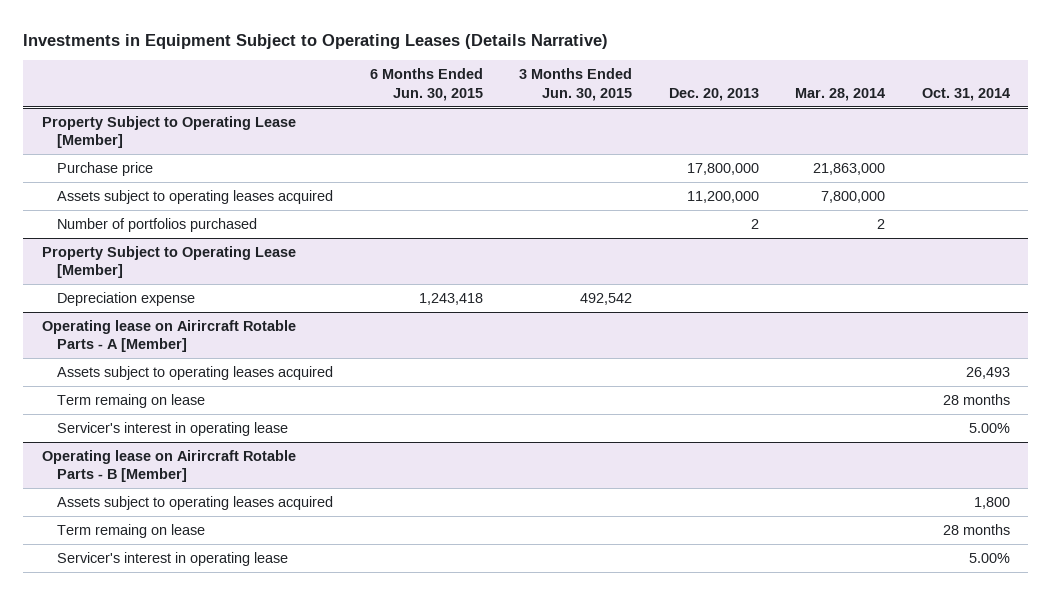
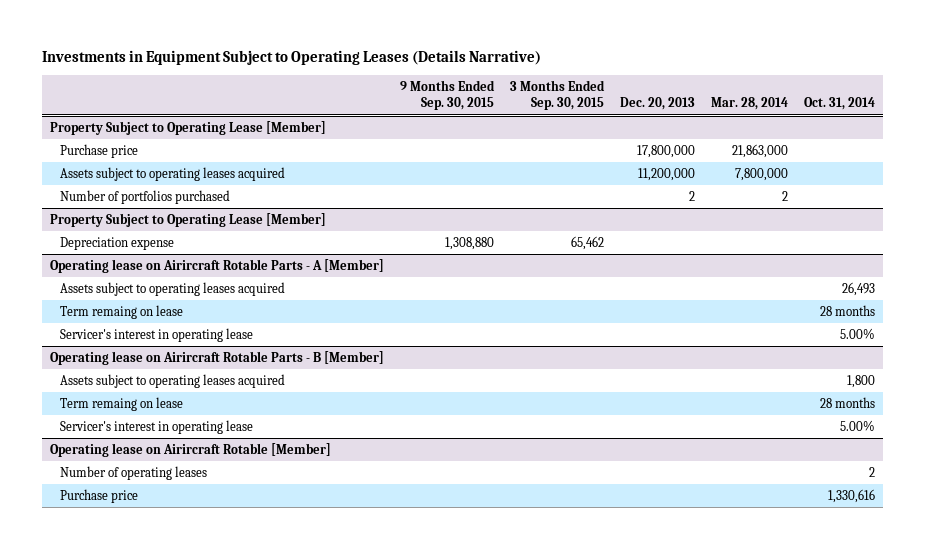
- | 6 Months Ended Jun. 30, 2015 | 3 Months Ended Jun. 30, 2015 | Dec. 20, 2013 | Mar. 28, 2014 | Oct. 31, 2014
+ | 9 Months Ended Sep. 30, 2015 | 3 Months Ended Sep. 30, 2015 | Dec. 20, 2013 | Mar. 28, 2014 | Oct. 31, 2014
+ Operating lease on Airircraft Rotable [Member]
+ Number of operating leases | | | | | 2
+ Purchase price | | | | | 1,330,616

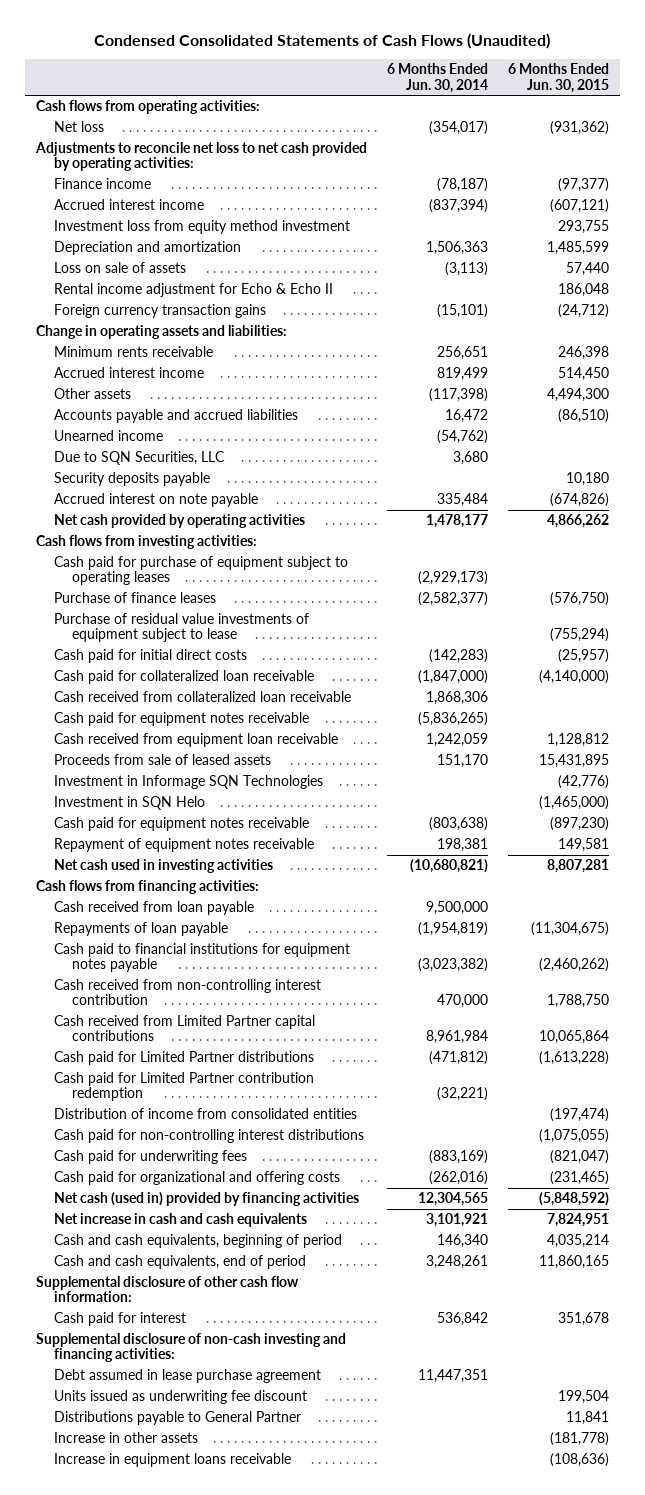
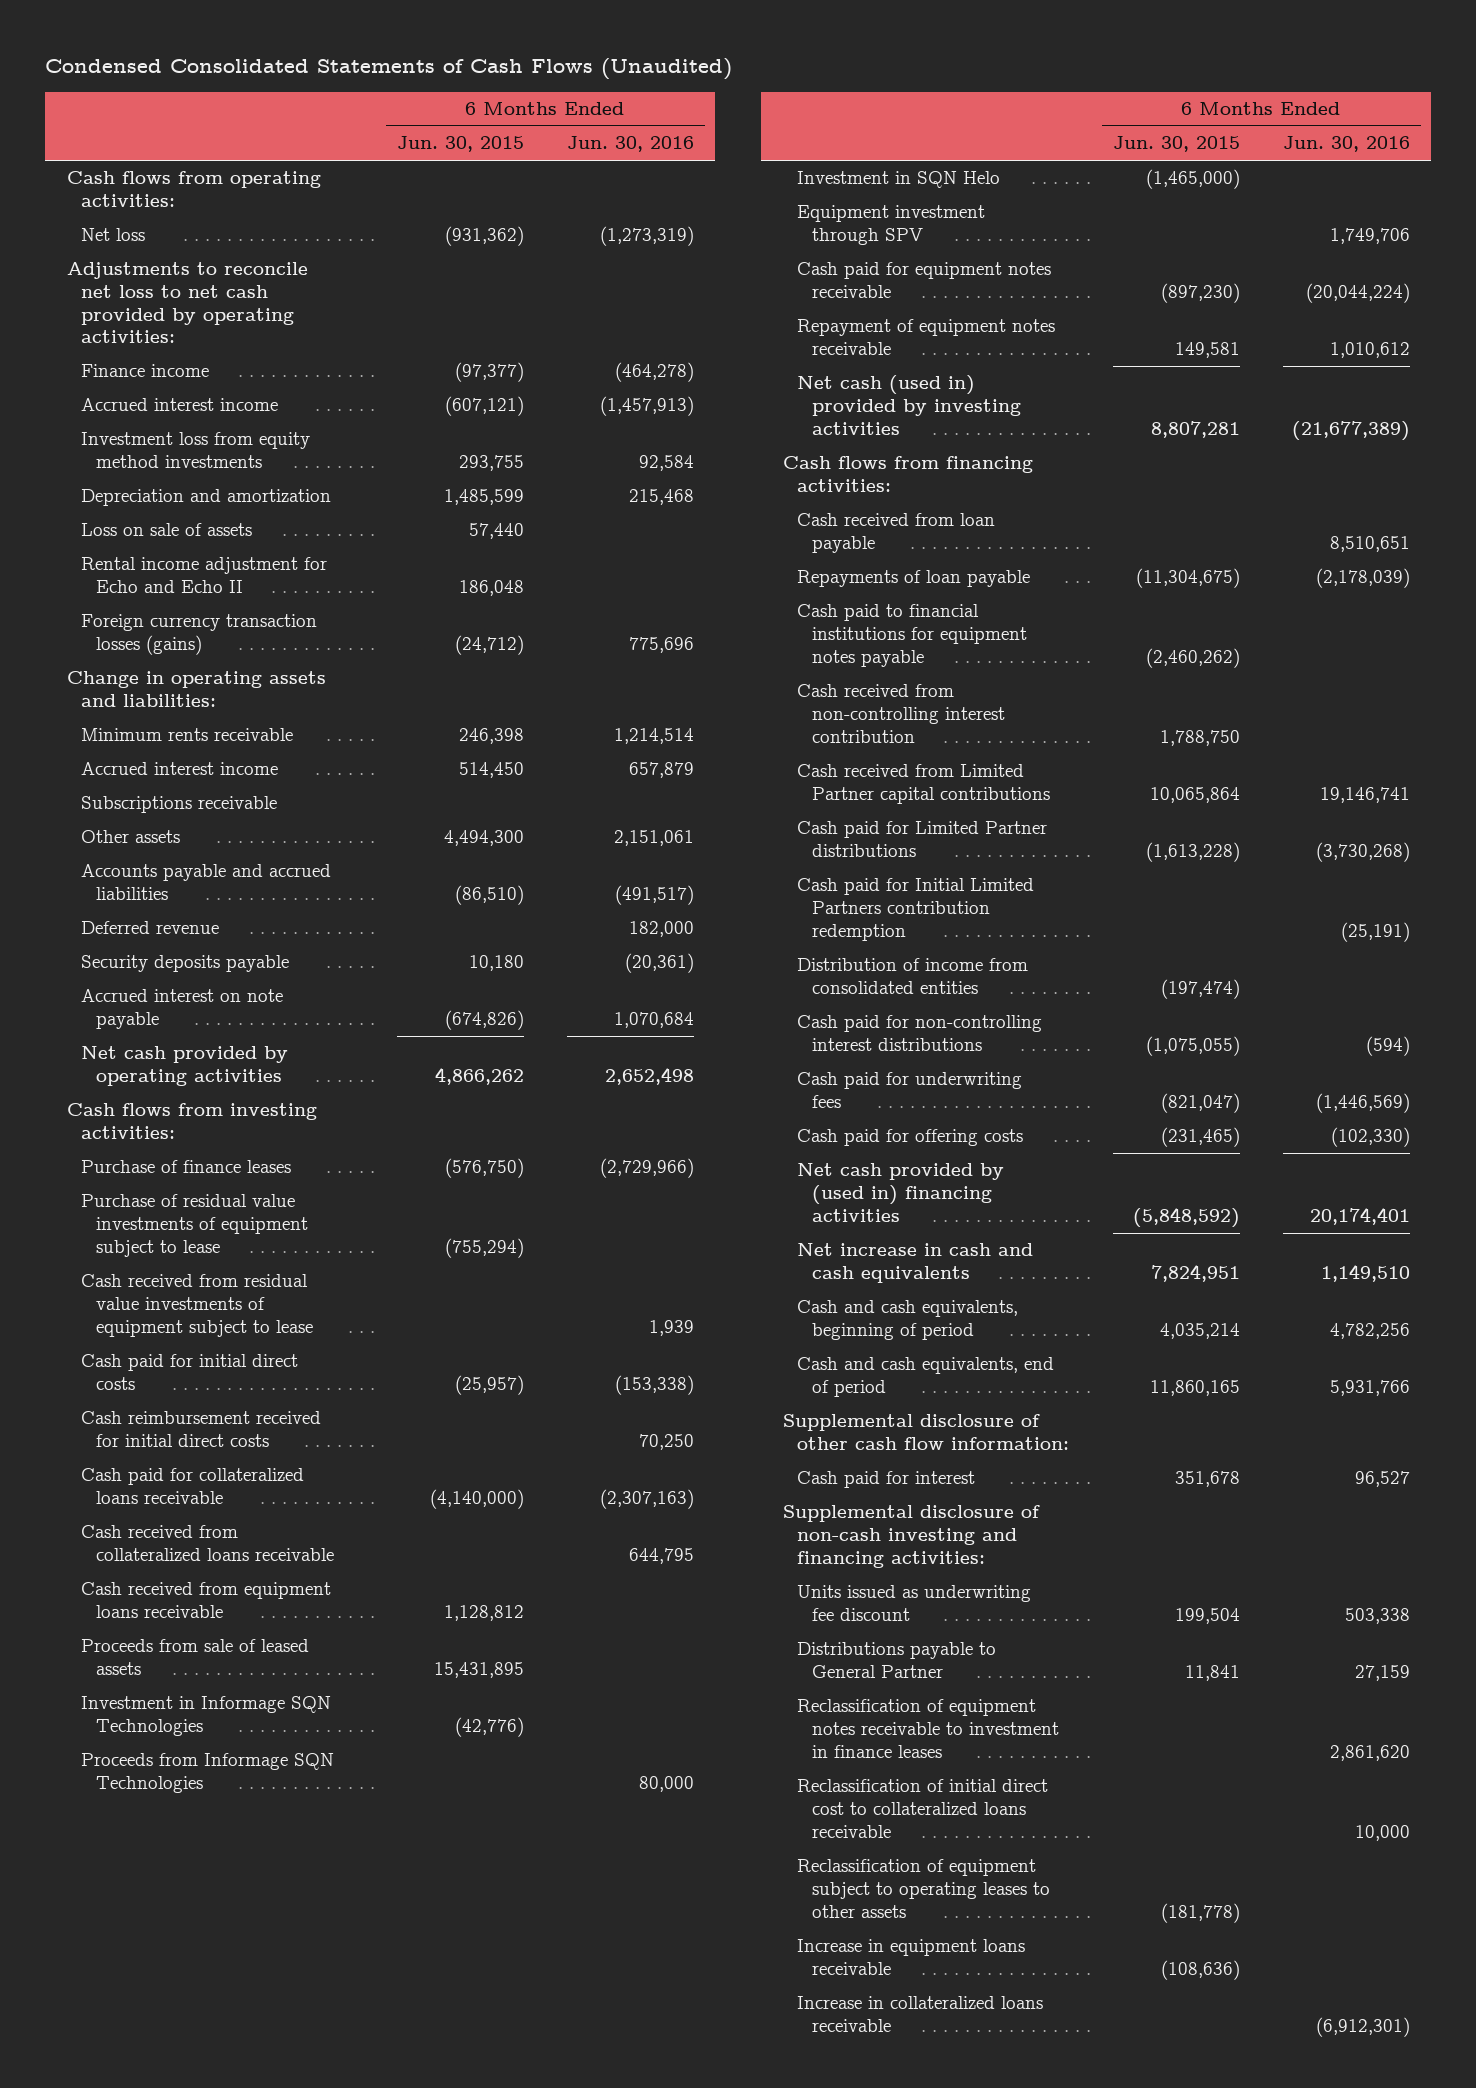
- | 6 Months Ended Jun. 30, 2014 | 6 Months Ended Jun. 30, 2015
+ | 6 Months Ended Jun. 30, 2015 | 6 Months Ended Jun. 30, 2016
- Investment loss from equity method investment | | 293,755
+ Investment loss from equity method investments | 293,755 | 92,584
- Rental income adjustment for Echo & Echo II | | 186,048
- Foreign currency transaction gains | (15,101) | (24,712)
+ Rental income adjustment for Echo and Echo II | 186,048 |
+ Foreign currency transaction losses (gains) | (24,712) | 775,696
+ Subscriptions receivable
- Unearned income | (54,762) |
- Due to SQN Securities, LLC | 3,680 |
+ Deferred revenue | | 182,000
- Cash paid for purchase of equipment subject to operating leases | (2,929,173) |
+ Cash received from residual value investments of equipment subject to lease | | 1,939
- Cash paid for collateralized loan receivable | (1,847,000) | (4,140,000)
- Cash received from collateralized loan receivable | 1,868,306 |
- Cash paid for equipment notes receivable | (5,836,265) |
- Cash received from equipment loan receivable | 1,242,059 | 1,128,812
+ Cash reimbursement received for initial direct costs | | 70,250
+ Cash paid for collateralized loans receivable | (4,140,000) | (2,307,163)
+ Cash received from collateralized loans receivable | | 644,795
+ Cash received from equipment loans receivable | 1,128,812 |
+ Proceeds from Informage SQN Technologies | | 80,000
+ Equipment investment through SPV | | 1,749,706
- Net cash used in investing activities | (10,680,821) | 8,807,281
+ Net cash (used in) provided by investing activities | 8,807,281 | (21,677,389)
- Cash paid for Limited Partner contribution redemption | (32,221) |
+ Cash paid for Initial Limited Partners contribution redemption | | (25,191)
- Cash paid for organizational and offering costs | (262,016) | (231,465)
- Net cash (used in) provided by financing activities | 12,304,565 | (5,848,592)
+ Cash paid for offering costs | (231,465) | (102,330)
+ Net cash provided by (used in) financing activities | (5,848,592) | 20,174,401
- Debt assumed in lease purchase agreement | 11,447,351 |
- Increase in other assets | | (181,778)
+ Reclassification of equipment notes receivable to investment in finance leases | | 2,861,620
+ Reclassification of initial direct cost to collateralized loans receivable | | 10,000
+ Reclassification of equipment subject to operating leases to other assets | (181,778) |
+ Increase in collateralized loans receivable | | (6,912,301)

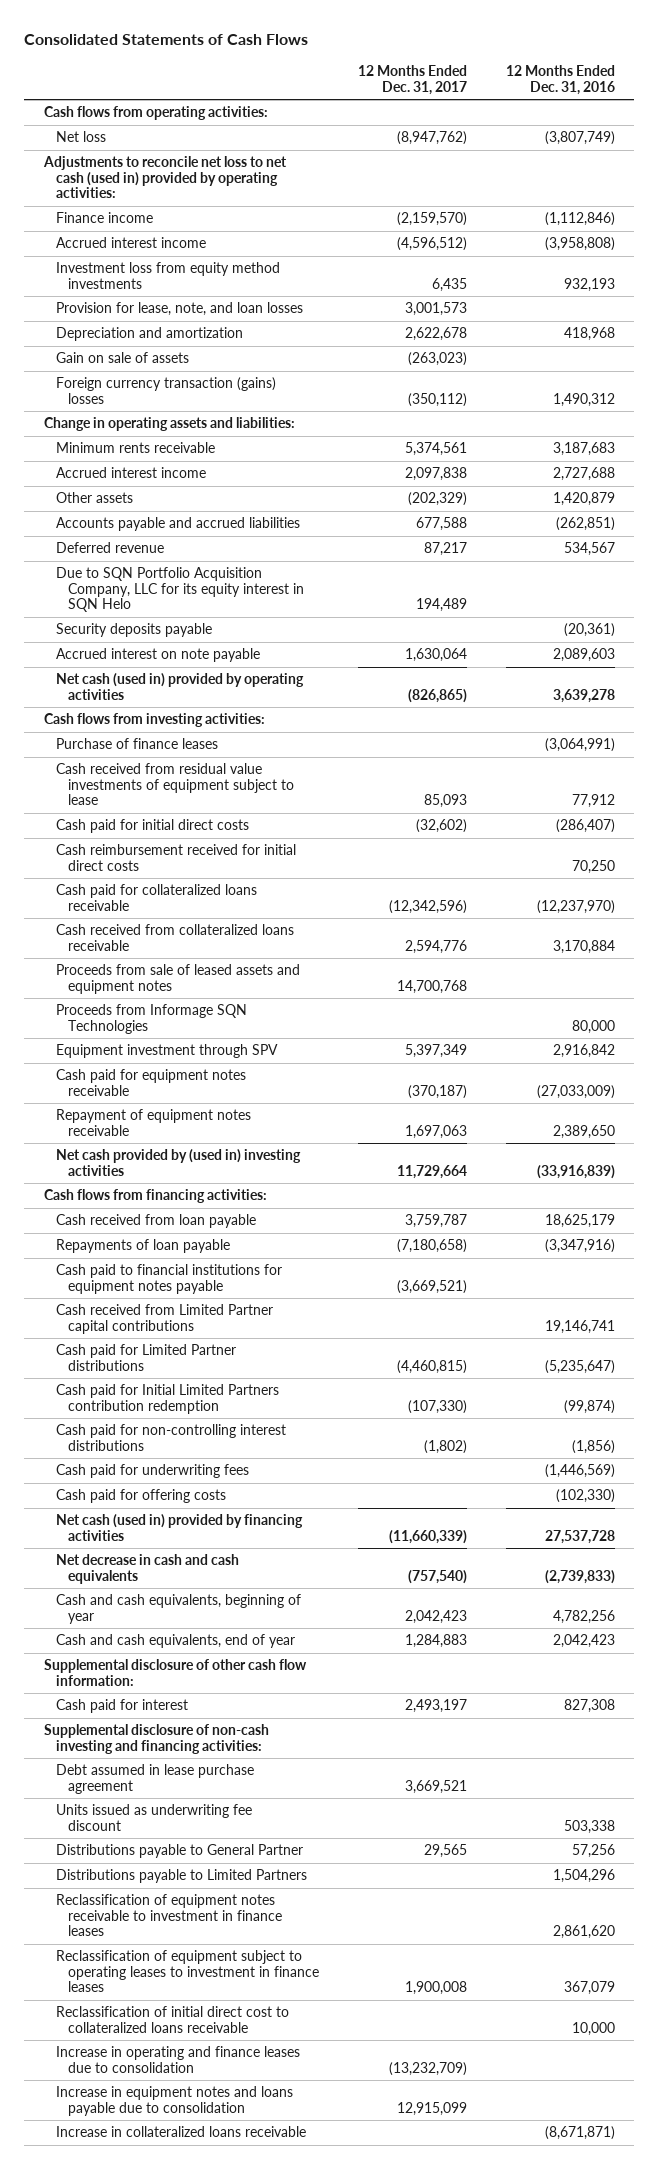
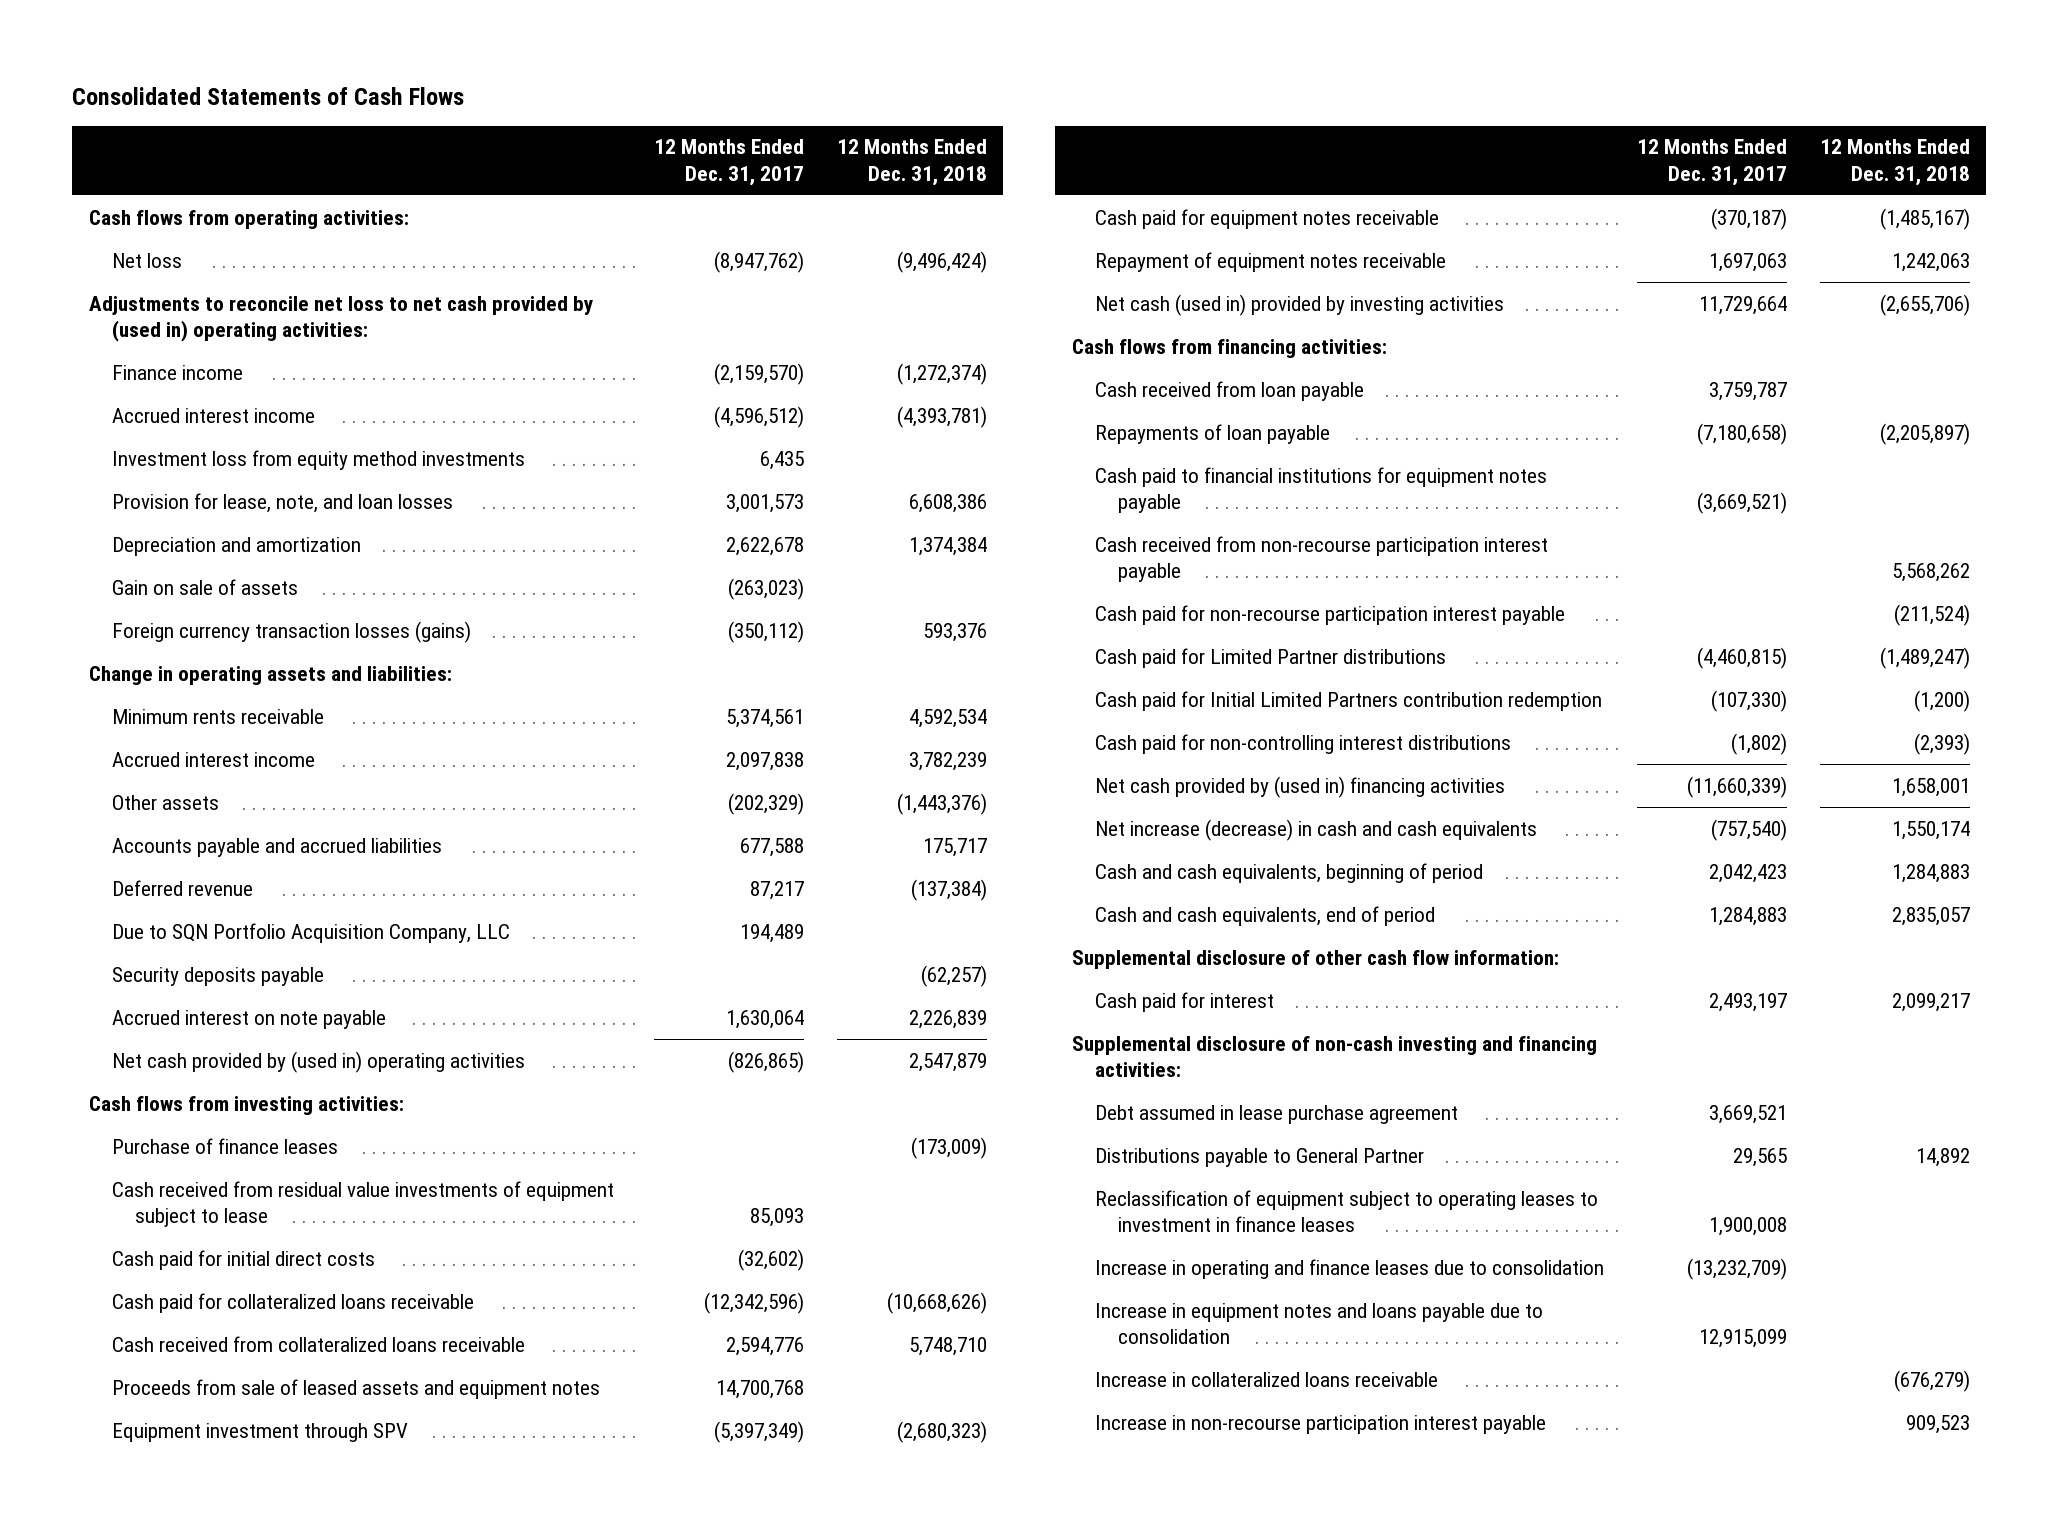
- | 12 Months Ended Dec. 31, 2017 | 12 Months Ended Dec. 31, 2016
+ | 12 Months Ended Dec. 31, 2017 | 12 Months Ended Dec. 31, 2018
- Adjustments to reconcile net loss to net cash (used in) provided by operating activities:
+ Adjustments to reconcile net loss to net cash provided by (used in) operating activities:
- Foreign currency transaction (gains) losses | (350,112) | 1,490,312
+ Foreign currency transaction losses (gains) | (350,112) | 593,376
- Due to SQN Portfolio Acquisition Company, LLC for its equity interest in SQN Helo | 194,489 |
+ Due to SQN Portfolio Acquisition Company, LLC | 194,489 |
- Net cash (used in) provided by operating activities | (826,865) | 3,639,278
+ Net cash provided by (used in) operating activities | (826,865) | 2,547,879
- Cash reimbursement received for initial direct costs | | 70,250
- Proceeds from Informage SQN Technologies | | 80,000
- Equipment investment through SPV | 5,397,349 | 2,916,842
+ Equipment investment through SPV | (5,397,349) | (2,680,323)
- Net cash provided by (used in) investing activities | 11,729,664 | (33,916,839)
+ Net cash (used in) provided by investing activities | 11,729,664 | (2,655,706)
- Cash received from Limited Partner capital contributions | | 19,146,741
+ Cash received from non-recourse participation interest payable | | 5,568,262
+ Cash paid for non-recourse participation interest payable | | (211,524)
- Cash paid for underwriting fees | | (1,446,569)
- Cash paid for offering costs | | (102,330)
- Net cash (used in) provided by financing activities | (11,660,339) | 27,537,728
- Net decrease in cash and cash equivalents | (757,540) | (2,739,833)
- Cash and cash equivalents, beginning of year | 2,042,423 | 4,782,256
- Cash and cash equivalents, end of year | 1,284,883 | 2,042,423
+ Net cash provided by (used in) financing activities | (11,660,339) | 1,658,001
+ Net increase (decrease) in cash and cash equivalents | (757,540) | 1,550,174
+ Cash and cash equivalents, beginning of period | 2,042,423 | 1,284,883
+ Cash and cash equivalents, end of period | 1,284,883 | 2,835,057
- Units issued as underwriting fee discount | | 503,338
- Distributions payable to Limited Partners | | 1,504,296
- Reclassification of equipment notes receivable to investment in finance leases | | 2,861,620
- Reclassification of initial direct cost to collateralized loans receivable | | 10,000
+ Increase in non-recourse participation interest payable | | 909,523

